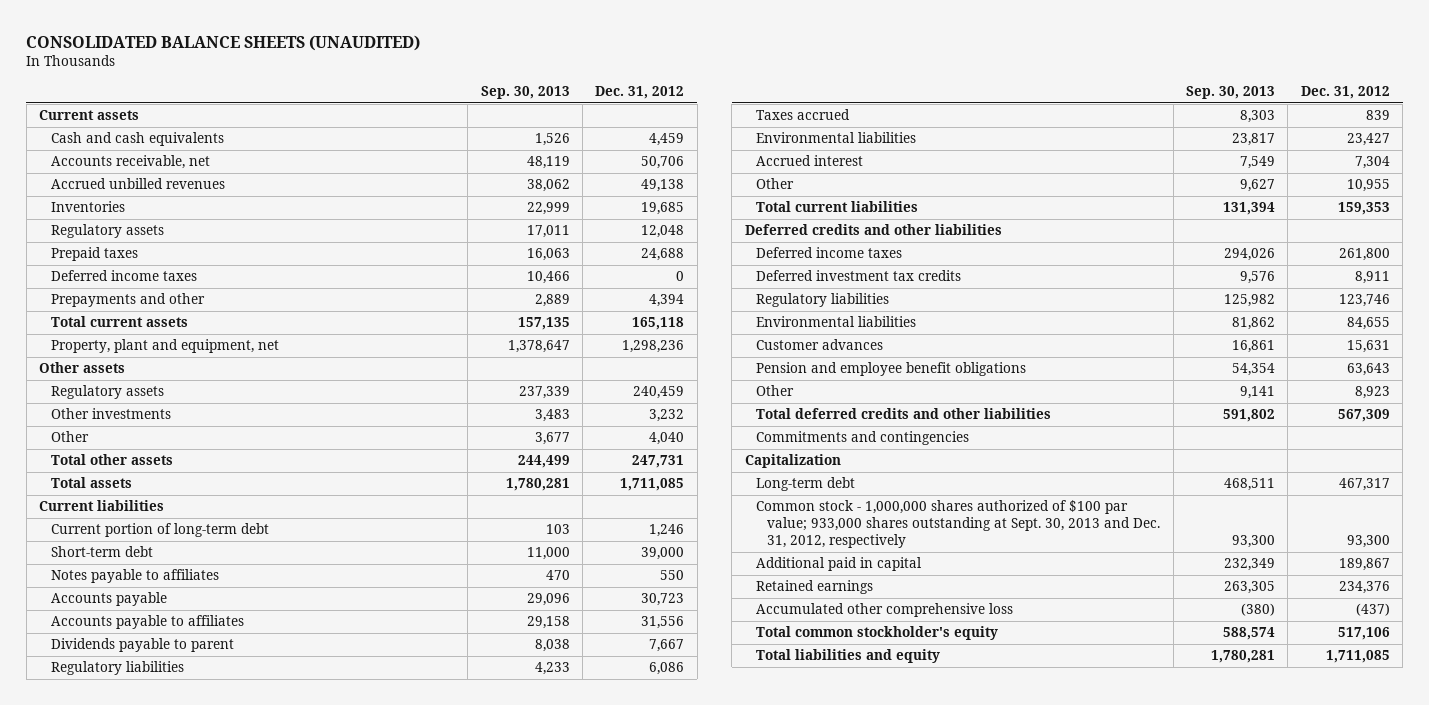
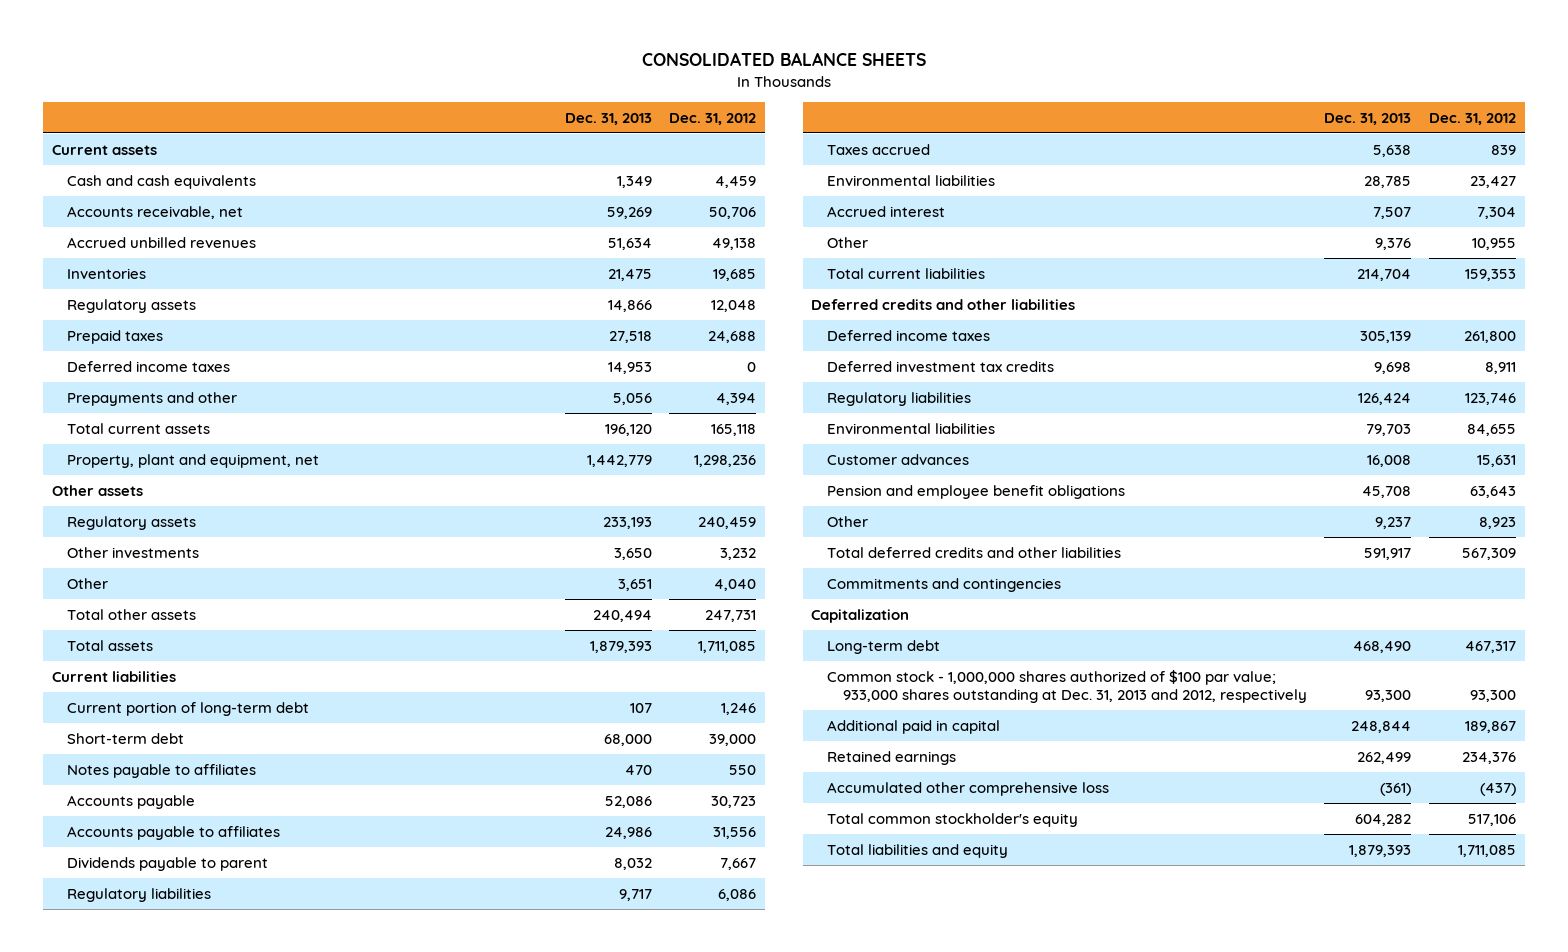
- CONSOLIDATED BALANCE SHEETS (UNAUDITED)
+ CONSOLIDATED BALANCE SHEETS
- | Sep. 30, 2013 | Dec. 31, 2012
+ | Dec. 31, 2013 | Dec. 31, 2012
- Common stock - 1,000,000 shares authorized of $100 par value; 933,000 shares outstanding at Sept. 30, 2013 and Dec. 31, 2012, respectively | 93,300 | 93,300
+ Common stock - 1,000,000 shares authorized of $100 par value; 933,000 shares outstanding at Dec. 31, 2013 and 2012, respectively | 93,300 | 93,300

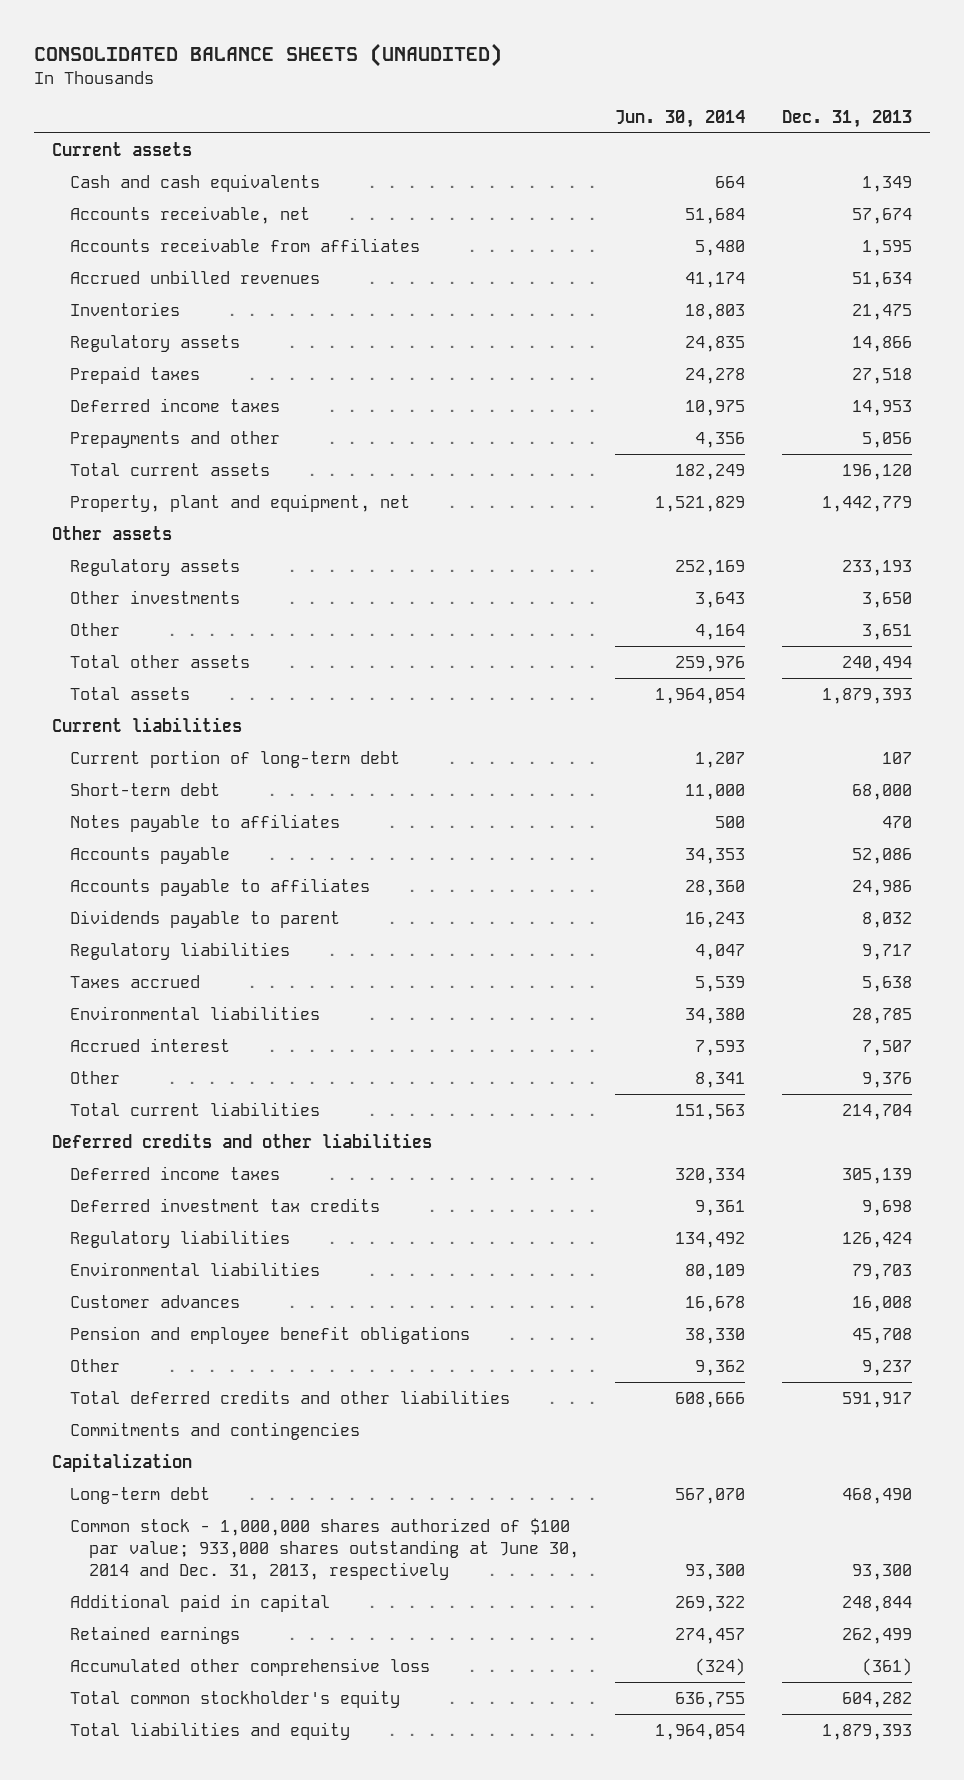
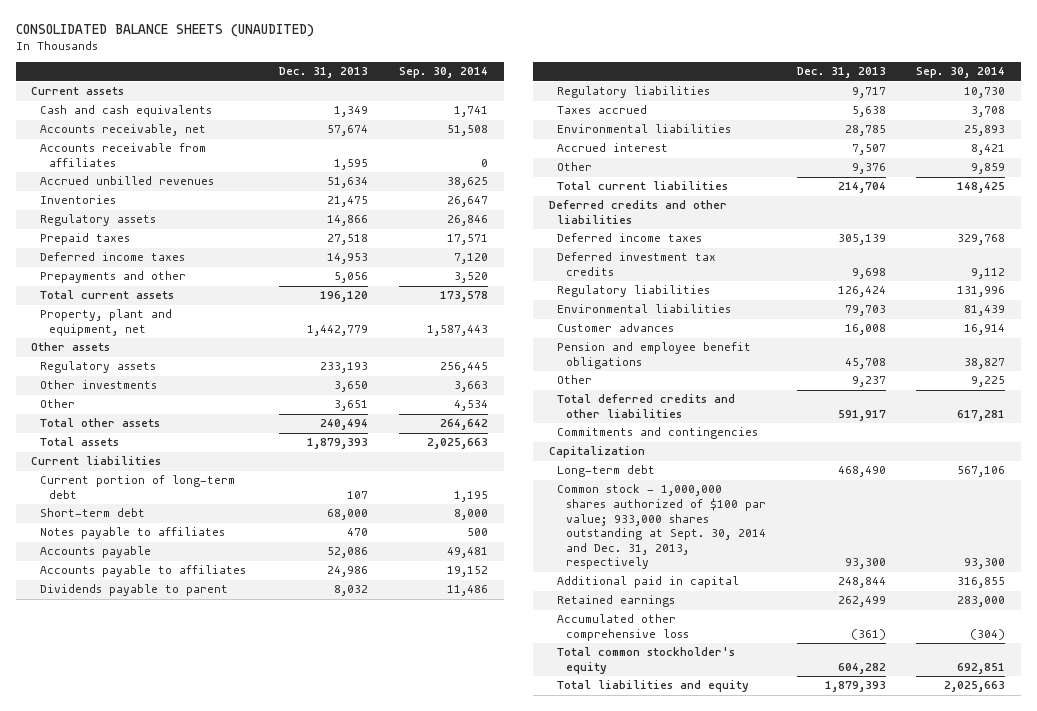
- | Jun. 30, 2014 | Dec. 31, 2013
+ | Dec. 31, 2013 | Sep. 30, 2014
- Common stock - 1,000,000 shares authorized of $100 par value; 933,000 shares outstanding at June 30, 2014 and Dec. 31, 2013, respectively | 93,300 | 93,300
+ Common stock - 1,000,000 shares authorized of $100 par value; 933,000 shares outstanding at Sept. 30, 2014 and Dec. 31, 2013, respectively | 93,300 | 93,300

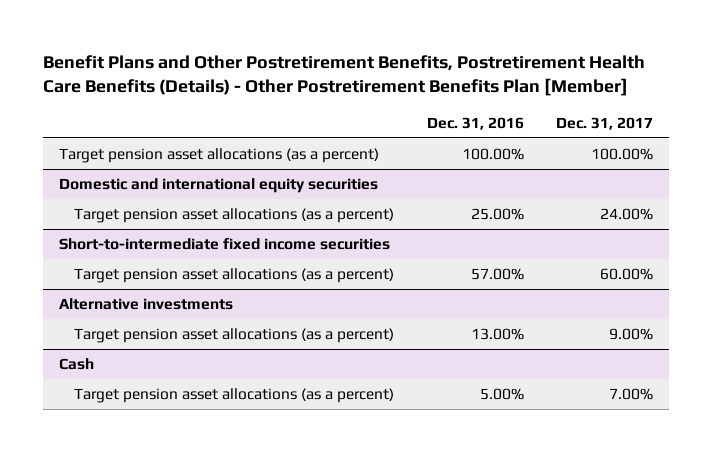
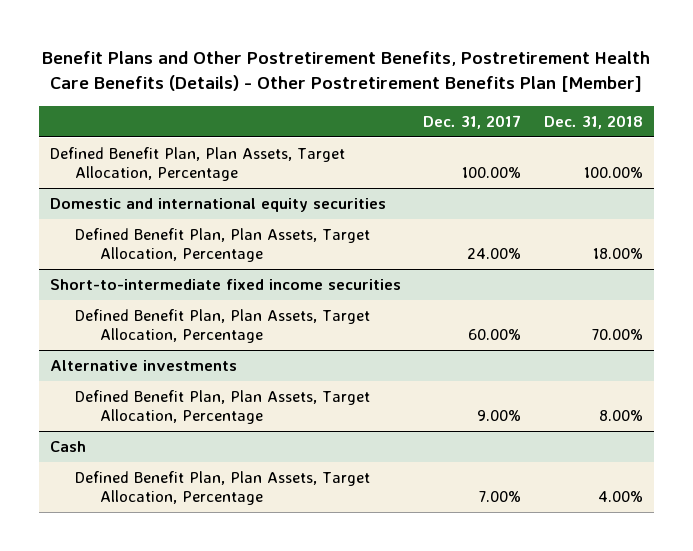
- | Dec. 31, 2016 | Dec. 31, 2017
+ | Dec. 31, 2017 | Dec. 31, 2018
- Target pension asset allocations (as a percent) | 100.00% | 100.00%
+ Defined Benefit Plan, Plan Assets, Target Allocation, Percentage | 100.00% | 100.00%
@ Domestic and international equity securities
- Target pension asset allocations (as a percent) | 25.00% | 24.00%
+ Defined Benefit Plan, Plan Assets, Target Allocation, Percentage | 24.00% | 18.00%
@ Short-to-intermediate fixed income securities
- Target pension asset allocations (as a percent) | 57.00% | 60.00%
+ Defined Benefit Plan, Plan Assets, Target Allocation, Percentage | 60.00% | 70.00%
@ Alternative investments
- Target pension asset allocations (as a percent) | 13.00% | 9.00%
+ Defined Benefit Plan, Plan Assets, Target Allocation, Percentage | 9.00% | 8.00%
@ Cash
- Target pension asset allocations (as a percent) | 5.00% | 7.00%
+ Defined Benefit Plan, Plan Assets, Target Allocation, Percentage | 7.00% | 4.00%

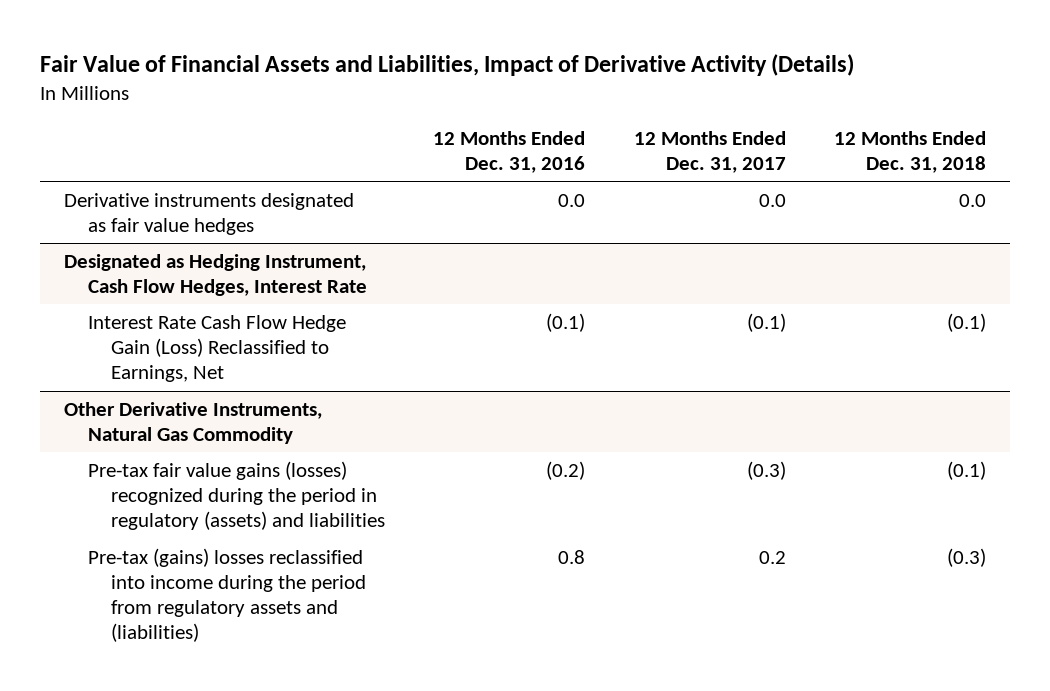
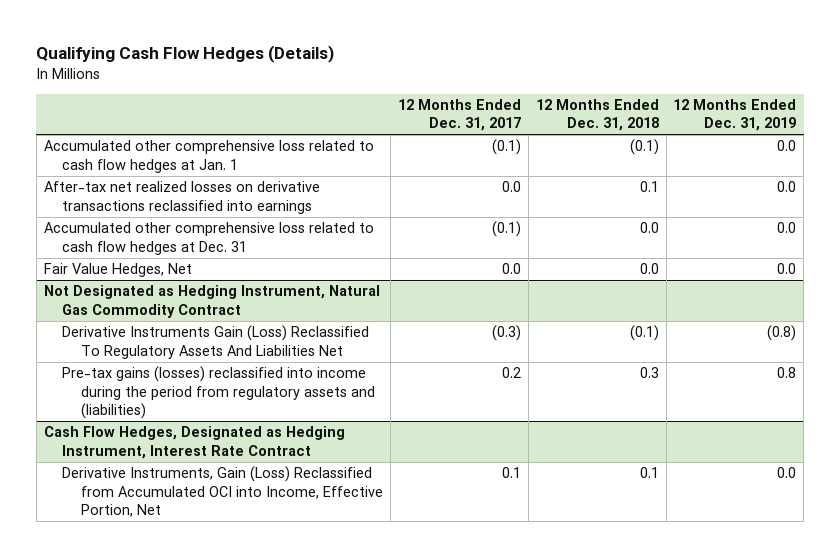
- Fair Value of Financial Assets and Liabilities, Impact of Derivative Activity (Details)
+ Qualifying Cash Flow Hedges (Details)
- | 12 Months Ended Dec. 31, 2016 | 12 Months Ended Dec. 31, 2017 | 12 Months Ended Dec. 31, 2018
+ | 12 Months Ended Dec. 31, 2017 | 12 Months Ended Dec. 31, 2018 | 12 Months Ended Dec. 31, 2019
- Derivative instruments designated as fair value hedges | 0.0 | 0.0 | 0.0
- Designated as Hedging Instrument, Cash Flow Hedges, Interest Rate
- Interest Rate Cash Flow Hedge Gain (Loss) Reclassified to Earnings, Net | (0.1) | (0.1) | (0.1)
- Other Derivative Instruments, Natural Gas Commodity
- Pre-tax fair value gains (losses) recognized during the period in regulatory (assets) and liabilities | (0.2) | (0.3) | (0.1)
- Pre-tax (gains) losses reclassified into income during the period from regulatory assets and (liabilities) | 0.8 | 0.2 | (0.3)
+ Accumulated other comprehensive loss related to cash flow hedges at Jan. 1 | (0.1) | (0.1) | 0.0
+ After-tax net realized losses on derivative transactions reclassified into earnings | 0.0 | 0.1 | 0.0
+ Accumulated other comprehensive loss related to cash flow hedges at Dec. 31 | (0.1) | 0.0 | 0.0
+ Fair Value Hedges, Net | 0.0 | 0.0 | 0.0
+ Not Designated as Hedging Instrument, Natural Gas Commodity Contract
+ Derivative Instruments Gain (Loss) Reclassified To Regulatory Assets And Liabilities Net | (0.3) | (0.1) | (0.8)
+ Pre-tax gains (losses) reclassified into income during the period from regulatory assets and (liabilities) | 0.2 | 0.3 | 0.8
+ Cash Flow Hedges, Designated as Hedging Instrument, Interest Rate Contract
+ Derivative Instruments, Gain (Loss) Reclassified from Accumulated OCI into Income, Effective Portion, Net | 0.1 | 0.1 | 0.0

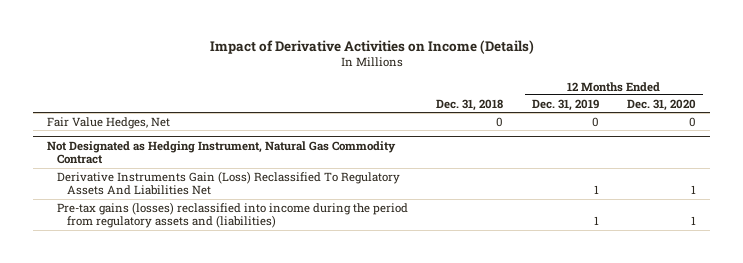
- Qualifying Cash Flow Hedges (Details)
+ Impact of Derivative Activities on Income (Details)
- | 12 Months Ended Dec. 31, 2017 | 12 Months Ended Dec. 31, 2018 | 12 Months Ended Dec. 31, 2019
+ | Dec. 31, 2018 | 12 Months Ended Dec. 31, 2019 | 12 Months Ended Dec. 31, 2020
- Accumulated other comprehensive loss related to cash flow hedges at Jan. 1 | (0.1) | (0.1) | 0.0
- After-tax net realized losses on derivative transactions reclassified into earnings | 0.0 | 0.1 | 0.0
- Accumulated other comprehensive loss related to cash flow hedges at Dec. 31 | (0.1) | 0.0 | 0.0
- Fair Value Hedges, Net | 0.0 | 0.0 | 0.0
+ Fair Value Hedges, Net | 0 | 0 | 0
@ Not Designated as Hedging Instrument, Natural Gas Commodity Contract
- Derivative Instruments Gain (Loss) Reclassified To Regulatory Assets And Liabilities Net | (0.3) | (0.1) | (0.8)
- Pre-tax gains (losses) reclassified into income during the period from regulatory assets and (liabilities) | 0.2 | 0.3 | 0.8
- Cash Flow Hedges, Designated as Hedging Instrument, Interest Rate Contract
- Derivative Instruments, Gain (Loss) Reclassified from Accumulated OCI into Income, Effective Portion, Net | 0.1 | 0.1 | 0.0
@ Not Designated as Hedging Instrument, Natural Gas Commodity Contract
+ Derivative Instruments Gain (Loss) Reclassified To Regulatory Assets And Liabilities Net | | 1 | 1
+ Pre-tax gains (losses) reclassified into income during the period from regulatory assets and (liabilities) | | 1 | 1

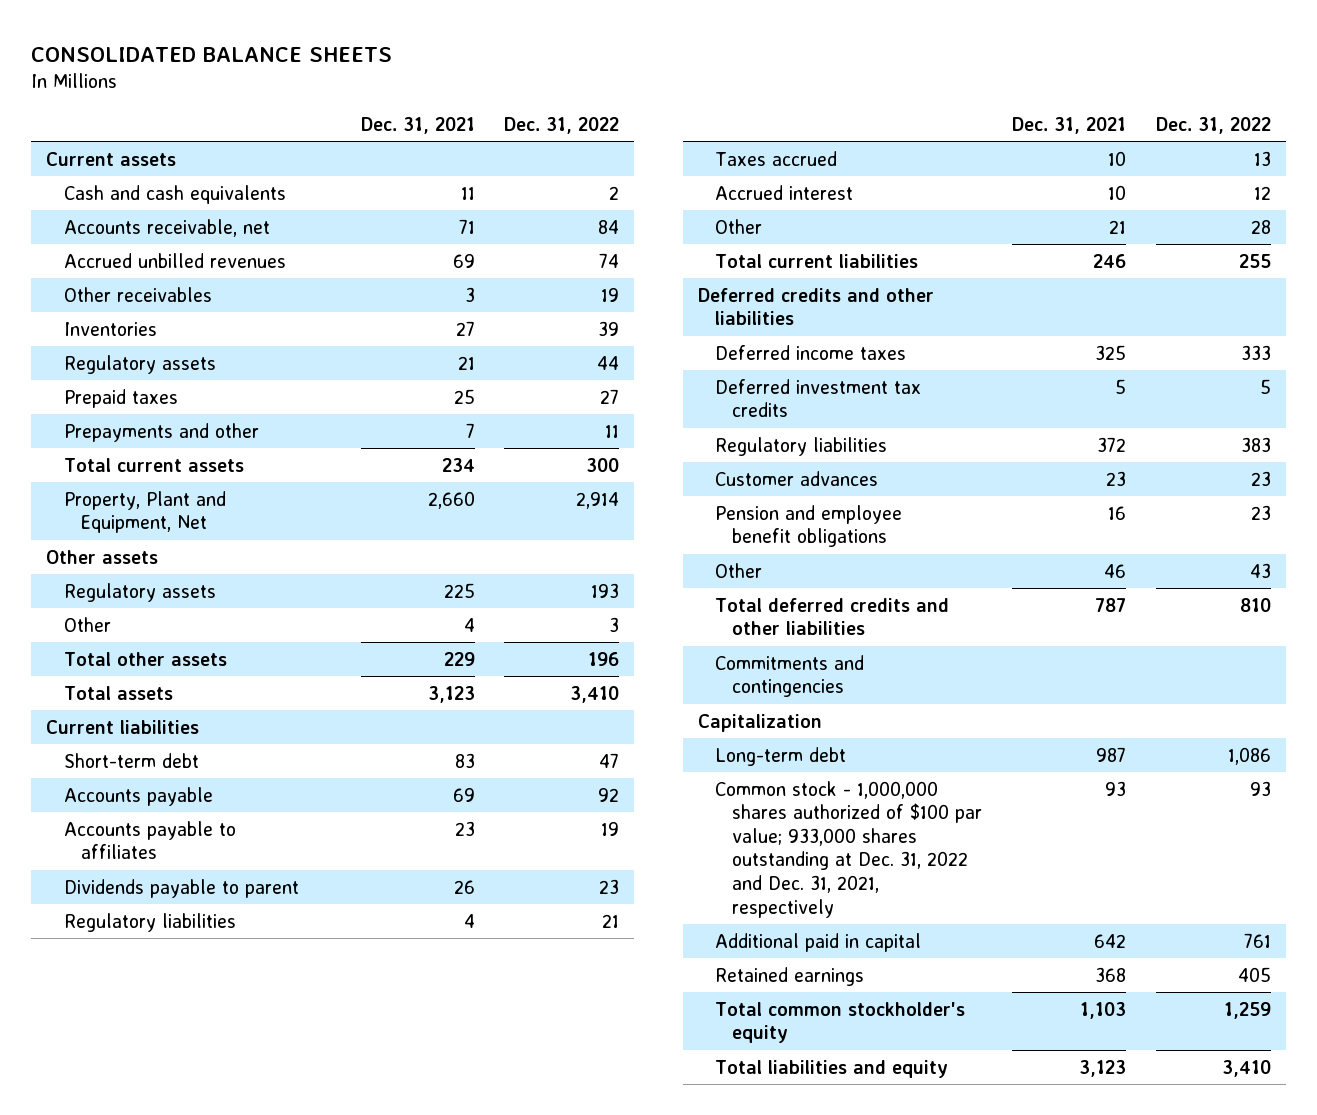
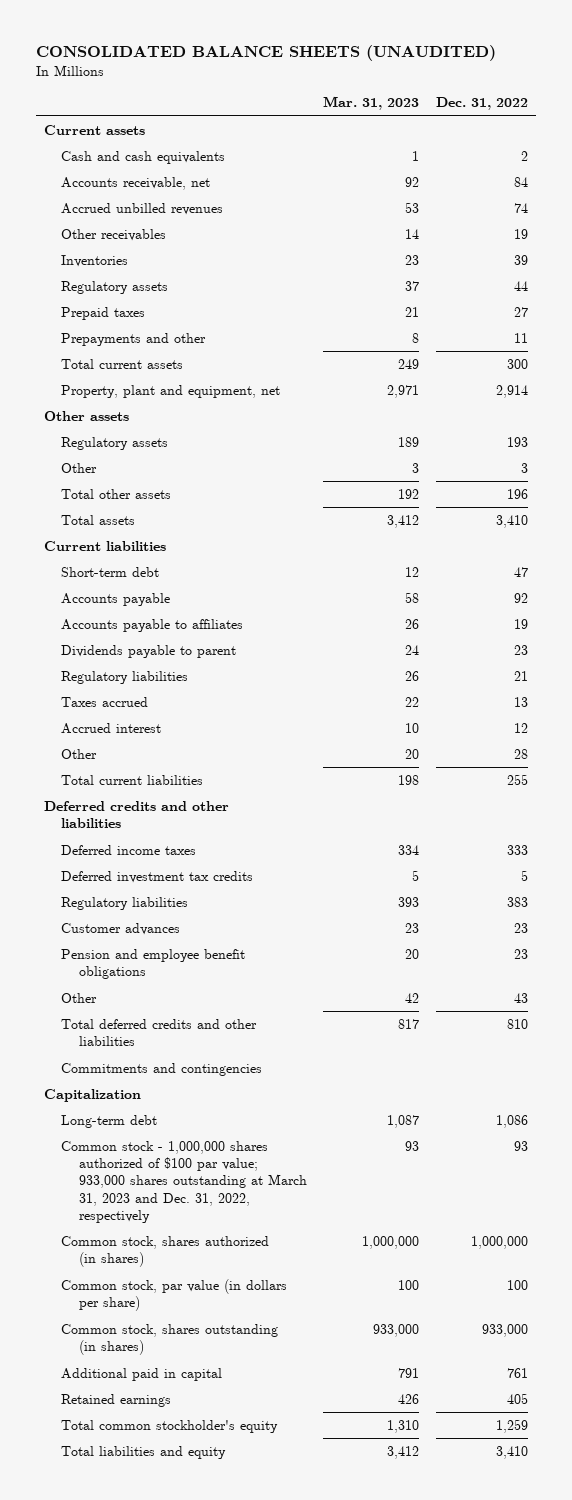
- CONSOLIDATED BALANCE SHEETS
+ CONSOLIDATED BALANCE SHEETS (UNAUDITED)
- | Dec. 31, 2021 | Dec. 31, 2022
+ | Mar. 31, 2023 | Dec. 31, 2022
- Property, Plant and Equipment, Net | 2,660 | 2,914
+ Property, plant and equipment, net | 2,971 | 2,914
- Common stock - 1,000,000 shares authorized of $100 par value; 933,000 shares outstanding at Dec. 31, 2022 and Dec. 31, 2021, respectively | 93 | 93
+ Common stock - 1,000,000 shares authorized of $100 par value; 933,000 shares outstanding at March 31, 2023 and Dec. 31, 2022, respectively | 93 | 93
+ Common stock, shares authorized (in shares) | 1,000,000 | 1,000,000
+ Common stock, par value (in dollars per share) | 100 | 100
+ Common stock, shares outstanding (in shares) | 933,000 | 933,000

